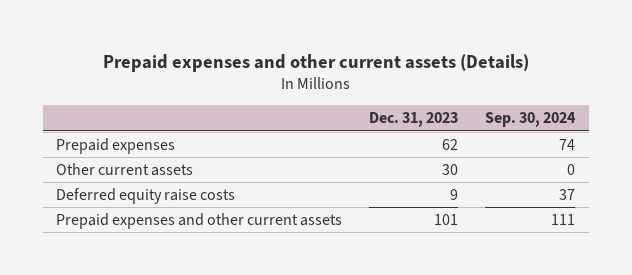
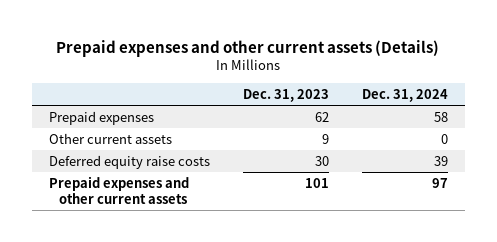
- | Dec. 31, 2023 | Sep. 30, 2024
+ | Dec. 31, 2023 | Dec. 31, 2024
- Other current assets | 30 | 0
- Deferred equity raise costs | 9 | 37
+ Other current assets | 9 | 0
+ Deferred equity raise costs | 30 | 39

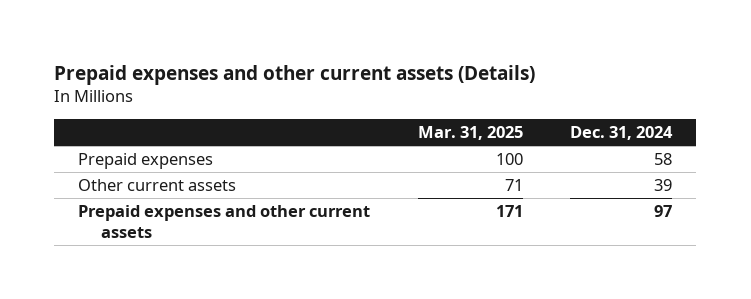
- | Dec. 31, 2023 | Dec. 31, 2024
+ | Mar. 31, 2025 | Dec. 31, 2024
- Other current assets | 9 | 0
- Deferred equity raise costs | 30 | 39
+ Other current assets | 71 | 39

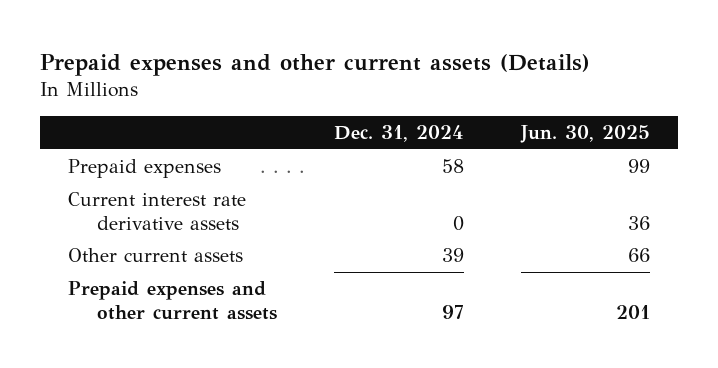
- | Mar. 31, 2025 | Dec. 31, 2024
+ | Dec. 31, 2024 | Jun. 30, 2025
+ Current interest rate derivative assets | 0 | 36

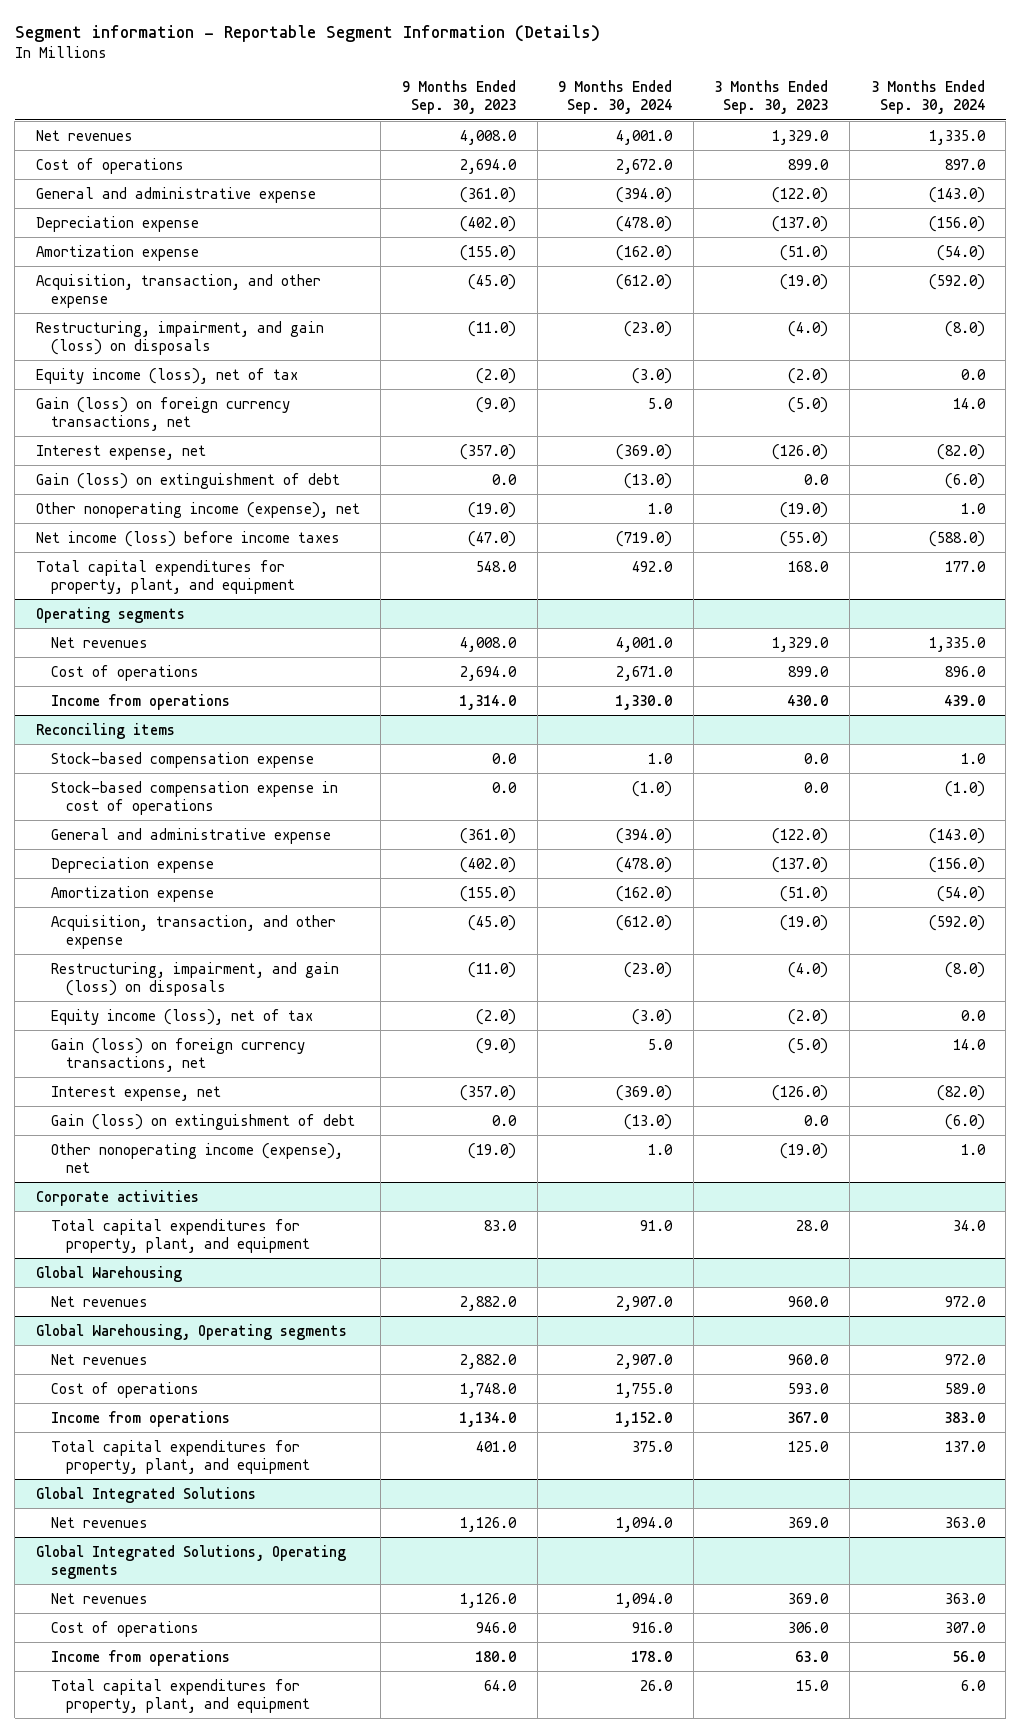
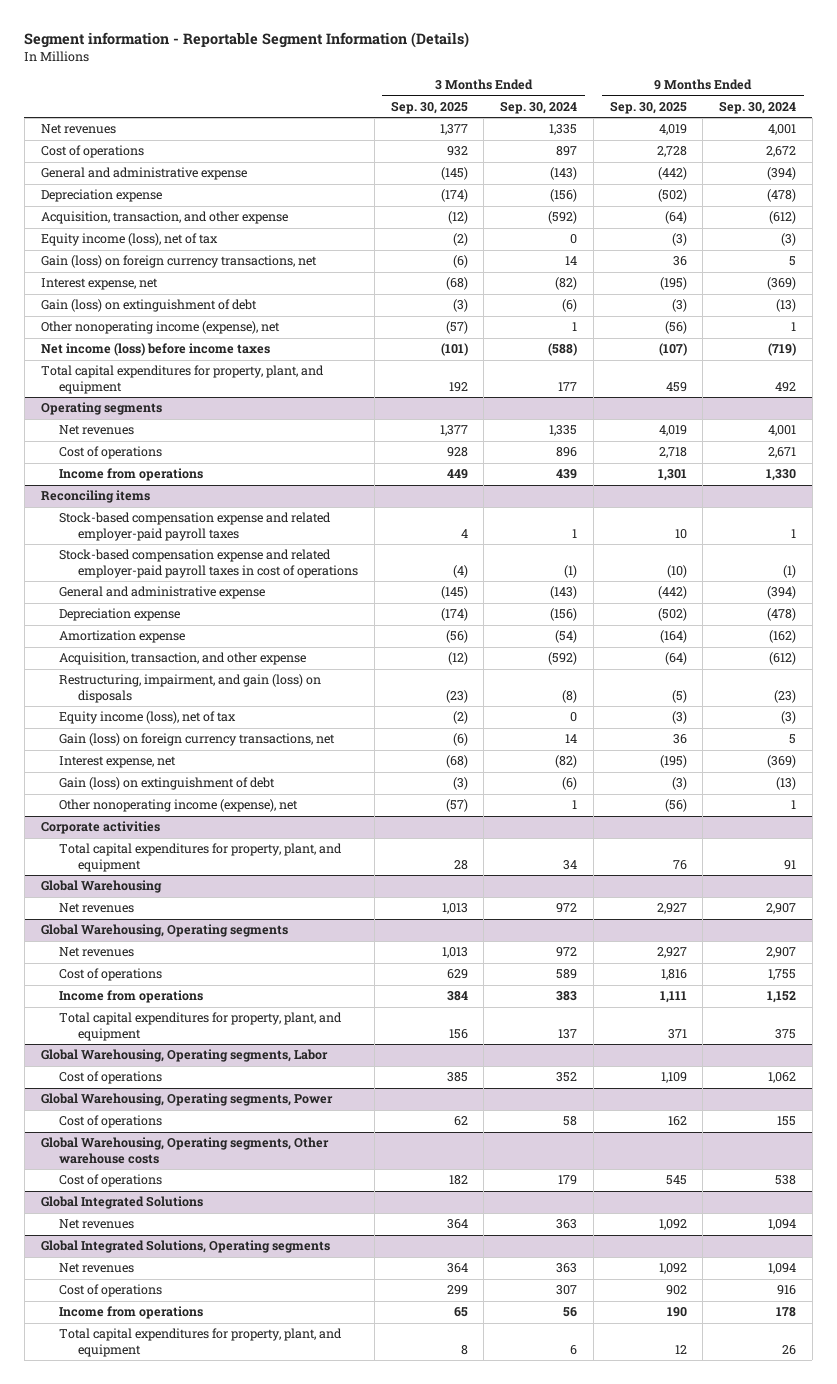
- | 9 Months Ended Sep. 30, 2023 | 9 Months Ended Sep. 30, 2024 | 3 Months Ended Sep. 30, 2023 | 3 Months Ended Sep. 30, 2024
+ | 3 Months Ended Sep. 30, 2025 | 3 Months Ended Sep. 30, 2024 | 9 Months Ended Sep. 30, 2025 | 9 Months Ended Sep. 30, 2024
- Net revenues | 4,008.0 | 4,001.0 | 1,329.0 | 1,335.0
- Cost of operations | 2,694.0 | 2,672.0 | 899.0 | 897.0
- General and administrative expense | (361.0) | (394.0) | (122.0) | (143.0)
- Depreciation expense | (402.0) | (478.0) | (137.0) | (156.0)
- Amortization expense | (155.0) | (162.0) | (51.0) | (54.0)
- Acquisition, transaction, and other expense | (45.0) | (612.0) | (19.0) | (592.0)
- Restructuring, impairment, and gain (loss) on disposals | (11.0) | (23.0) | (4.0) | (8.0)
- Equity income (loss), net of tax | (2.0) | (3.0) | (2.0) | 0.0
- Gain (loss) on foreign currency transactions, net | (9.0) | 5.0 | (5.0) | 14.0
- Interest expense, net | (357.0) | (369.0) | (126.0) | (82.0)
- Gain (loss) on extinguishment of debt | 0.0 | (13.0) | 0.0 | (6.0)
- Other nonoperating income (expense), net | (19.0) | 1.0 | (19.0) | 1.0
- Net income (loss) before income taxes | (47.0) | (719.0) | (55.0) | (588.0)
- Total capital expenditures for property, plant, and equipment | 548.0 | 492.0 | 168.0 | 177.0
+ Net revenues | 1,377 | 1,335 | 4,019 | 4,001
+ Cost of operations | 932 | 897 | 2,728 | 2,672
+ General and administrative expense | (145) | (143) | (442) | (394)
+ Depreciation expense | (174) | (156) | (502) | (478)
+ Acquisition, transaction, and other expense | (12) | (592) | (64) | (612)
+ Equity income (loss), net of tax | (2) | 0 | (3) | (3)
+ Gain (loss) on foreign currency transactions, net | (6) | 14 | 36 | 5
+ Interest expense, net | (68) | (82) | (195) | (369)
+ Gain (loss) on extinguishment of debt | (3) | (6) | (3) | (13)
+ Other nonoperating income (expense), net | (57) | 1 | (56) | 1
+ Net income (loss) before income taxes | (101) | (588) | (107) | (719)
+ Total capital expenditures for property, plant, and equipment | 192 | 177 | 459 | 492
@ Operating segments
- Net revenues | 4,008.0 | 4,001.0 | 1,329.0 | 1,335.0
- Cost of operations | 2,694.0 | 2,671.0 | 899.0 | 896.0
- Income from operations | 1,314.0 | 1,330.0 | 430.0 | 439.0
+ Net revenues | 1,377 | 1,335 | 4,019 | 4,001
+ Cost of operations | 928 | 896 | 2,718 | 2,671
+ Income from operations | 449 | 439 | 1,301 | 1,330
@ Reconciling items
- Stock-based compensation expense | 0.0 | 1.0 | 0.0 | 1.0
- Stock-based compensation expense in cost of operations | 0.0 | (1.0) | 0.0 | (1.0)
- General and administrative expense | (361.0) | (394.0) | (122.0) | (143.0)
- Depreciation expense | (402.0) | (478.0) | (137.0) | (156.0)
- Amortization expense | (155.0) | (162.0) | (51.0) | (54.0)
- Acquisition, transaction, and other expense | (45.0) | (612.0) | (19.0) | (592.0)
- Restructuring, impairment, and gain (loss) on disposals | (11.0) | (23.0) | (4.0) | (8.0)
- Equity income (loss), net of tax | (2.0) | (3.0) | (2.0) | 0.0
- Gain (loss) on foreign currency transactions, net | (9.0) | 5.0 | (5.0) | 14.0
- Interest expense, net | (357.0) | (369.0) | (126.0) | (82.0)
- Gain (loss) on extinguishment of debt | 0.0 | (13.0) | 0.0 | (6.0)
- Other nonoperating income (expense), net | (19.0) | 1.0 | (19.0) | 1.0
+ Stock-based compensation expense and related employer-paid payroll taxes | 4 | 1 | 10 | 1
+ Stock-based compensation expense and related employer-paid payroll taxes in cost of operations | (4) | (1) | (10) | (1)
+ General and administrative expense | (145) | (143) | (442) | (394)
+ Depreciation expense | (174) | (156) | (502) | (478)
+ Amortization expense | (56) | (54) | (164) | (162)
+ Acquisition, transaction, and other expense | (12) | (592) | (64) | (612)
+ Restructuring, impairment, and gain (loss) on disposals | (23) | (8) | (5) | (23)
+ Equity income (loss), net of tax | (2) | 0 | (3) | (3)
+ Gain (loss) on foreign currency transactions, net | (6) | 14 | 36 | 5
+ Interest expense, net | (68) | (82) | (195) | (369)
+ Gain (loss) on extinguishment of debt | (3) | (6) | (3) | (13)
+ Other nonoperating income (expense), net | (57) | 1 | (56) | 1
@ Corporate activities
- Total capital expenditures for property, plant, and equipment | 83.0 | 91.0 | 28.0 | 34.0
+ Total capital expenditures for property, plant, and equipment | 28 | 34 | 76 | 91
@ Global Warehousing
- Net revenues | 2,882.0 | 2,907.0 | 960.0 | 972.0
+ Net revenues | 1,013 | 972 | 2,927 | 2,907
@ Global Warehousing, Operating segments
- Net revenues | 2,882.0 | 2,907.0 | 960.0 | 972.0
- Cost of operations | 1,748.0 | 1,755.0 | 593.0 | 589.0
- Income from operations | 1,134.0 | 1,152.0 | 367.0 | 383.0
- Total capital expenditures for property, plant, and equipment | 401.0 | 375.0 | 125.0 | 137.0
+ Net revenues | 1,013 | 972 | 2,927 | 2,907
+ Cost of operations | 629 | 589 | 1,816 | 1,755
+ Income from operations | 384 | 383 | 1,111 | 1,152
+ Total capital expenditures for property, plant, and equipment | 156 | 137 | 371 | 375
+ Global Warehousing, Operating segments, Labor
+ Cost of operations | 385 | 352 | 1,109 | 1,062
+ Global Warehousing, Operating segments, Power
+ Cost of operations | 62 | 58 | 162 | 155
+ Global Warehousing, Operating segments, Other warehouse costs
+ Cost of operations | 182 | 179 | 545 | 538
@ Global Integrated Solutions
- Net revenues | 1,126.0 | 1,094.0 | 369.0 | 363.0
+ Net revenues | 364 | 363 | 1,092 | 1,094
@ Global Integrated Solutions, Operating segments
- Net revenues | 1,126.0 | 1,094.0 | 369.0 | 363.0
- Cost of operations | 946.0 | 916.0 | 306.0 | 307.0
- Income from operations | 180.0 | 178.0 | 63.0 | 56.0
- Total capital expenditures for property, plant, and equipment | 64.0 | 26.0 | 15.0 | 6.0
+ Net revenues | 364 | 363 | 1,092 | 1,094
+ Cost of operations | 299 | 307 | 902 | 916
+ Income from operations | 65 | 56 | 190 | 178
+ Total capital expenditures for property, plant, and equipment | 8 | 6 | 12 | 26

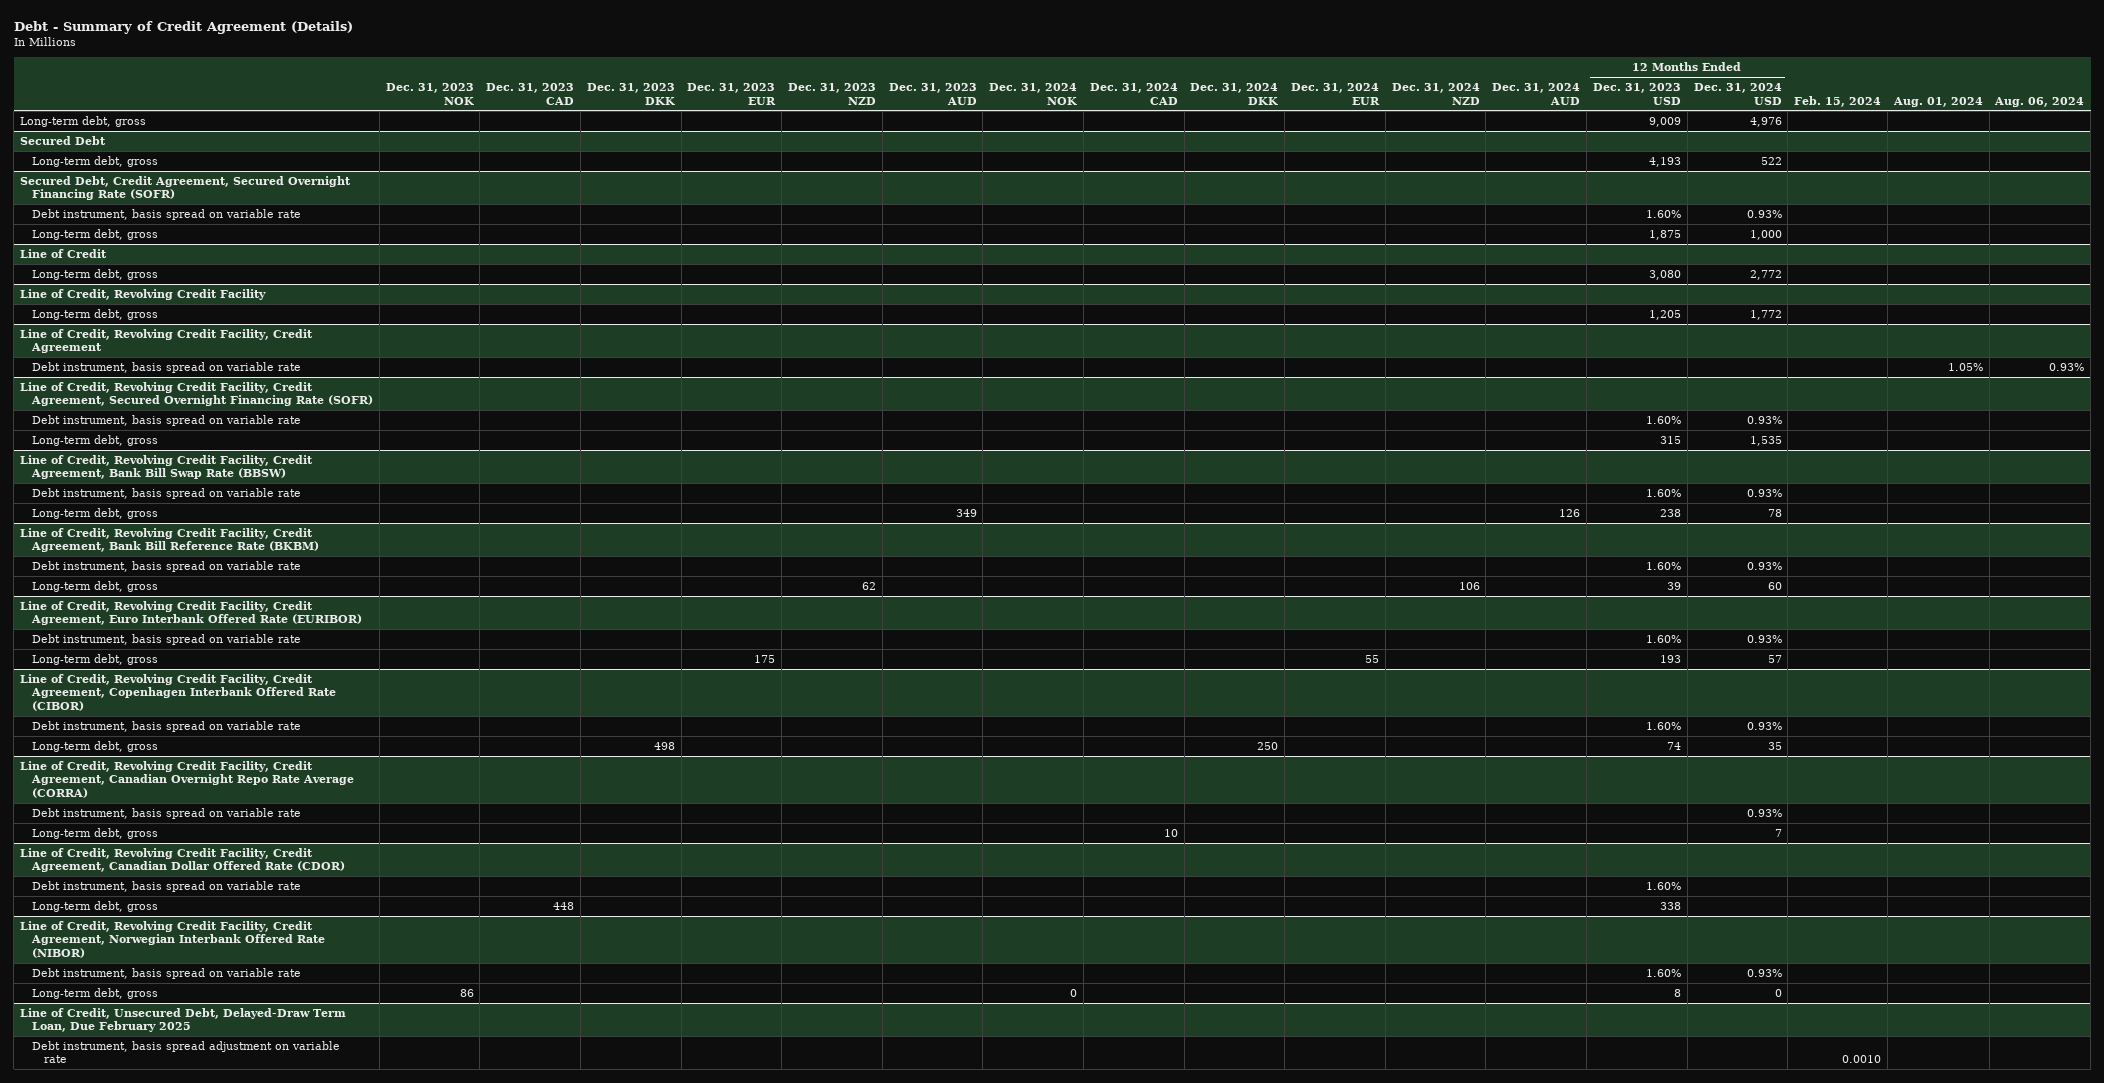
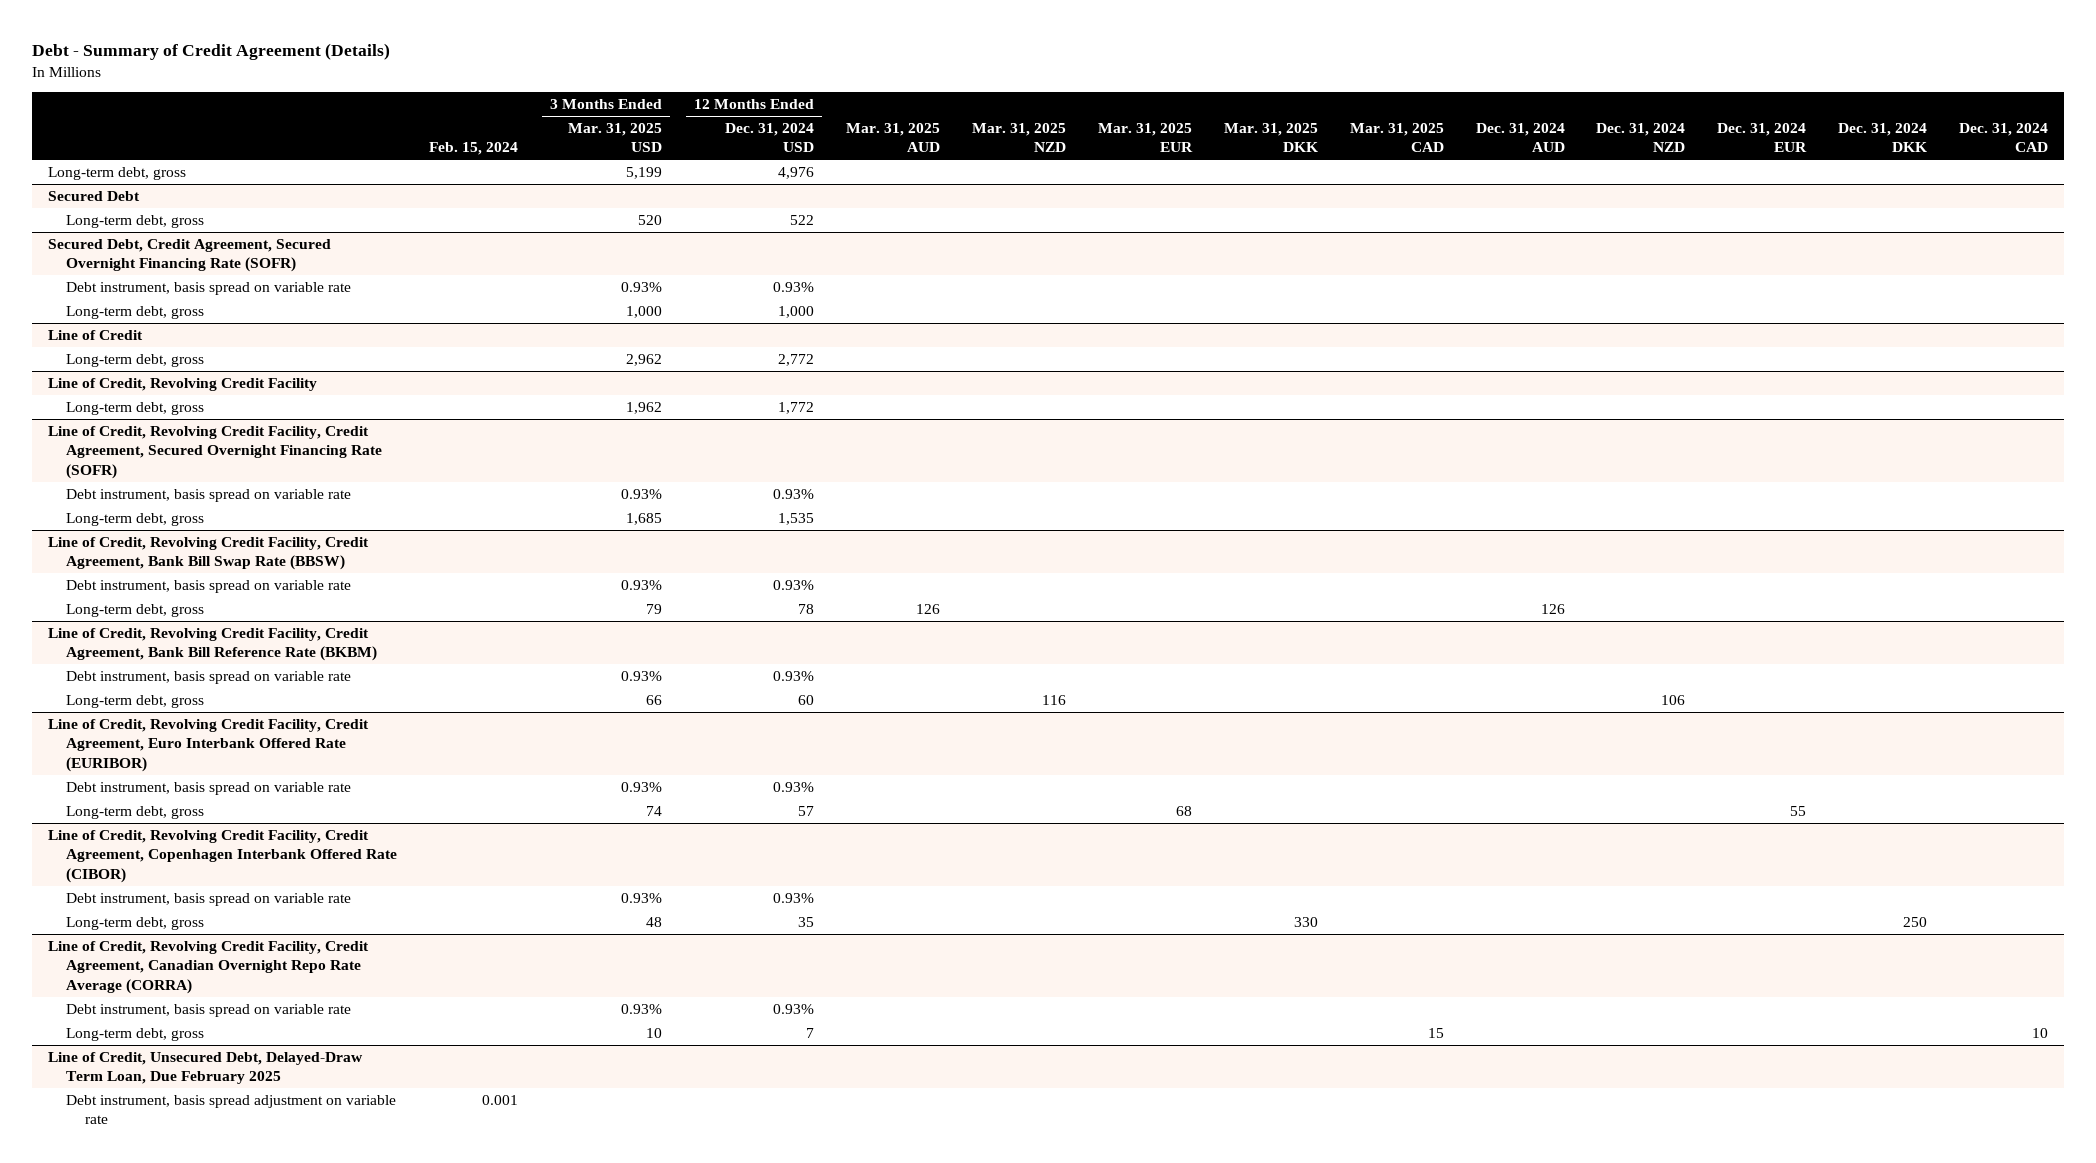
- | Dec. 31, 2023 NOK | Dec. 31, 2023 CAD | Dec. 31, 2023 DKK | Dec. 31, 2023 EUR | Dec. 31, 2023 NZD | Dec. 31, 2023 AUD | Dec. 31, 2024 NOK | Dec. 31, 2024 CAD | Dec. 31, 2024 DKK | Dec. 31, 2024 EUR | Dec. 31, 2024 NZD | Dec. 31, 2024 AUD | 12 Months Ended Dec. 31, 2023 USD | 12 Months Ended Dec. 31, 2024 USD | Feb. 15, 2024 | Aug. 01, 2024 | Aug. 06, 2024
+ | Feb. 15, 2024 | 3 Months Ended Mar. 31, 2025 USD | 12 Months Ended Dec. 31, 2024 USD | Mar. 31, 2025 AUD | Mar. 31, 2025 NZD | Mar. 31, 2025 EUR | Mar. 31, 2025 DKK | Mar. 31, 2025 CAD | Dec. 31, 2024 AUD | Dec. 31, 2024 NZD | Dec. 31, 2024 EUR | Dec. 31, 2024 DKK | Dec. 31, 2024 CAD
- Line of Credit, Revolving Credit Facility, Credit Agreement
- Debt instrument, basis spread on variable rate | | | | | | | | | | | | | | | | 1.05% | 0.93%
- Line of Credit, Revolving Credit Facility, Credit Agreement, Canadian Dollar Offered Rate (CDOR)
- Debt instrument, basis spread on variable rate | | | | | | | | | | | | | 1.60% | | | |
- Long-term debt, gross | | 448 | | | | | | | | | | | 338 | | | |
- Line of Credit, Revolving Credit Facility, Credit Agreement, Norwegian Interbank Offered Rate (NIBOR)
- Debt instrument, basis spread on variable rate | | | | | | | | | | | | | 1.60% | 0.93% | | |
- Long-term debt, gross | 86 | | | | | | 0 | | | | | | 8 | 0 | | |
@ Line of Credit, Unsecured Debt, Delayed-Draw Term Loan, Due February 2025
- Debt instrument, basis spread adjustment on variable rate | | | | | | | | | | | | | | | 0.0010 | |
+ Debt instrument, basis spread adjustment on variable rate | 0.001 | | | | | | | | | | | |

